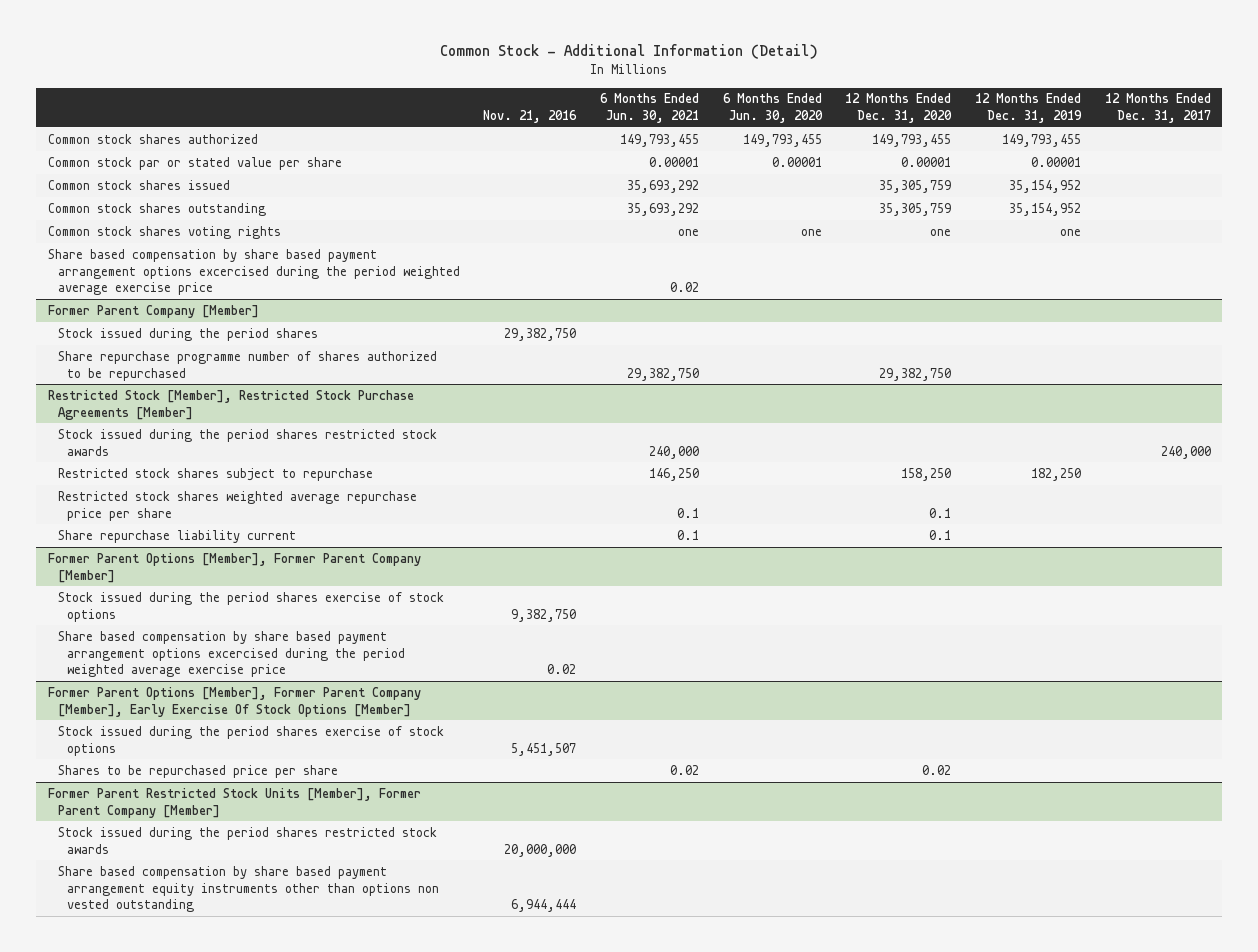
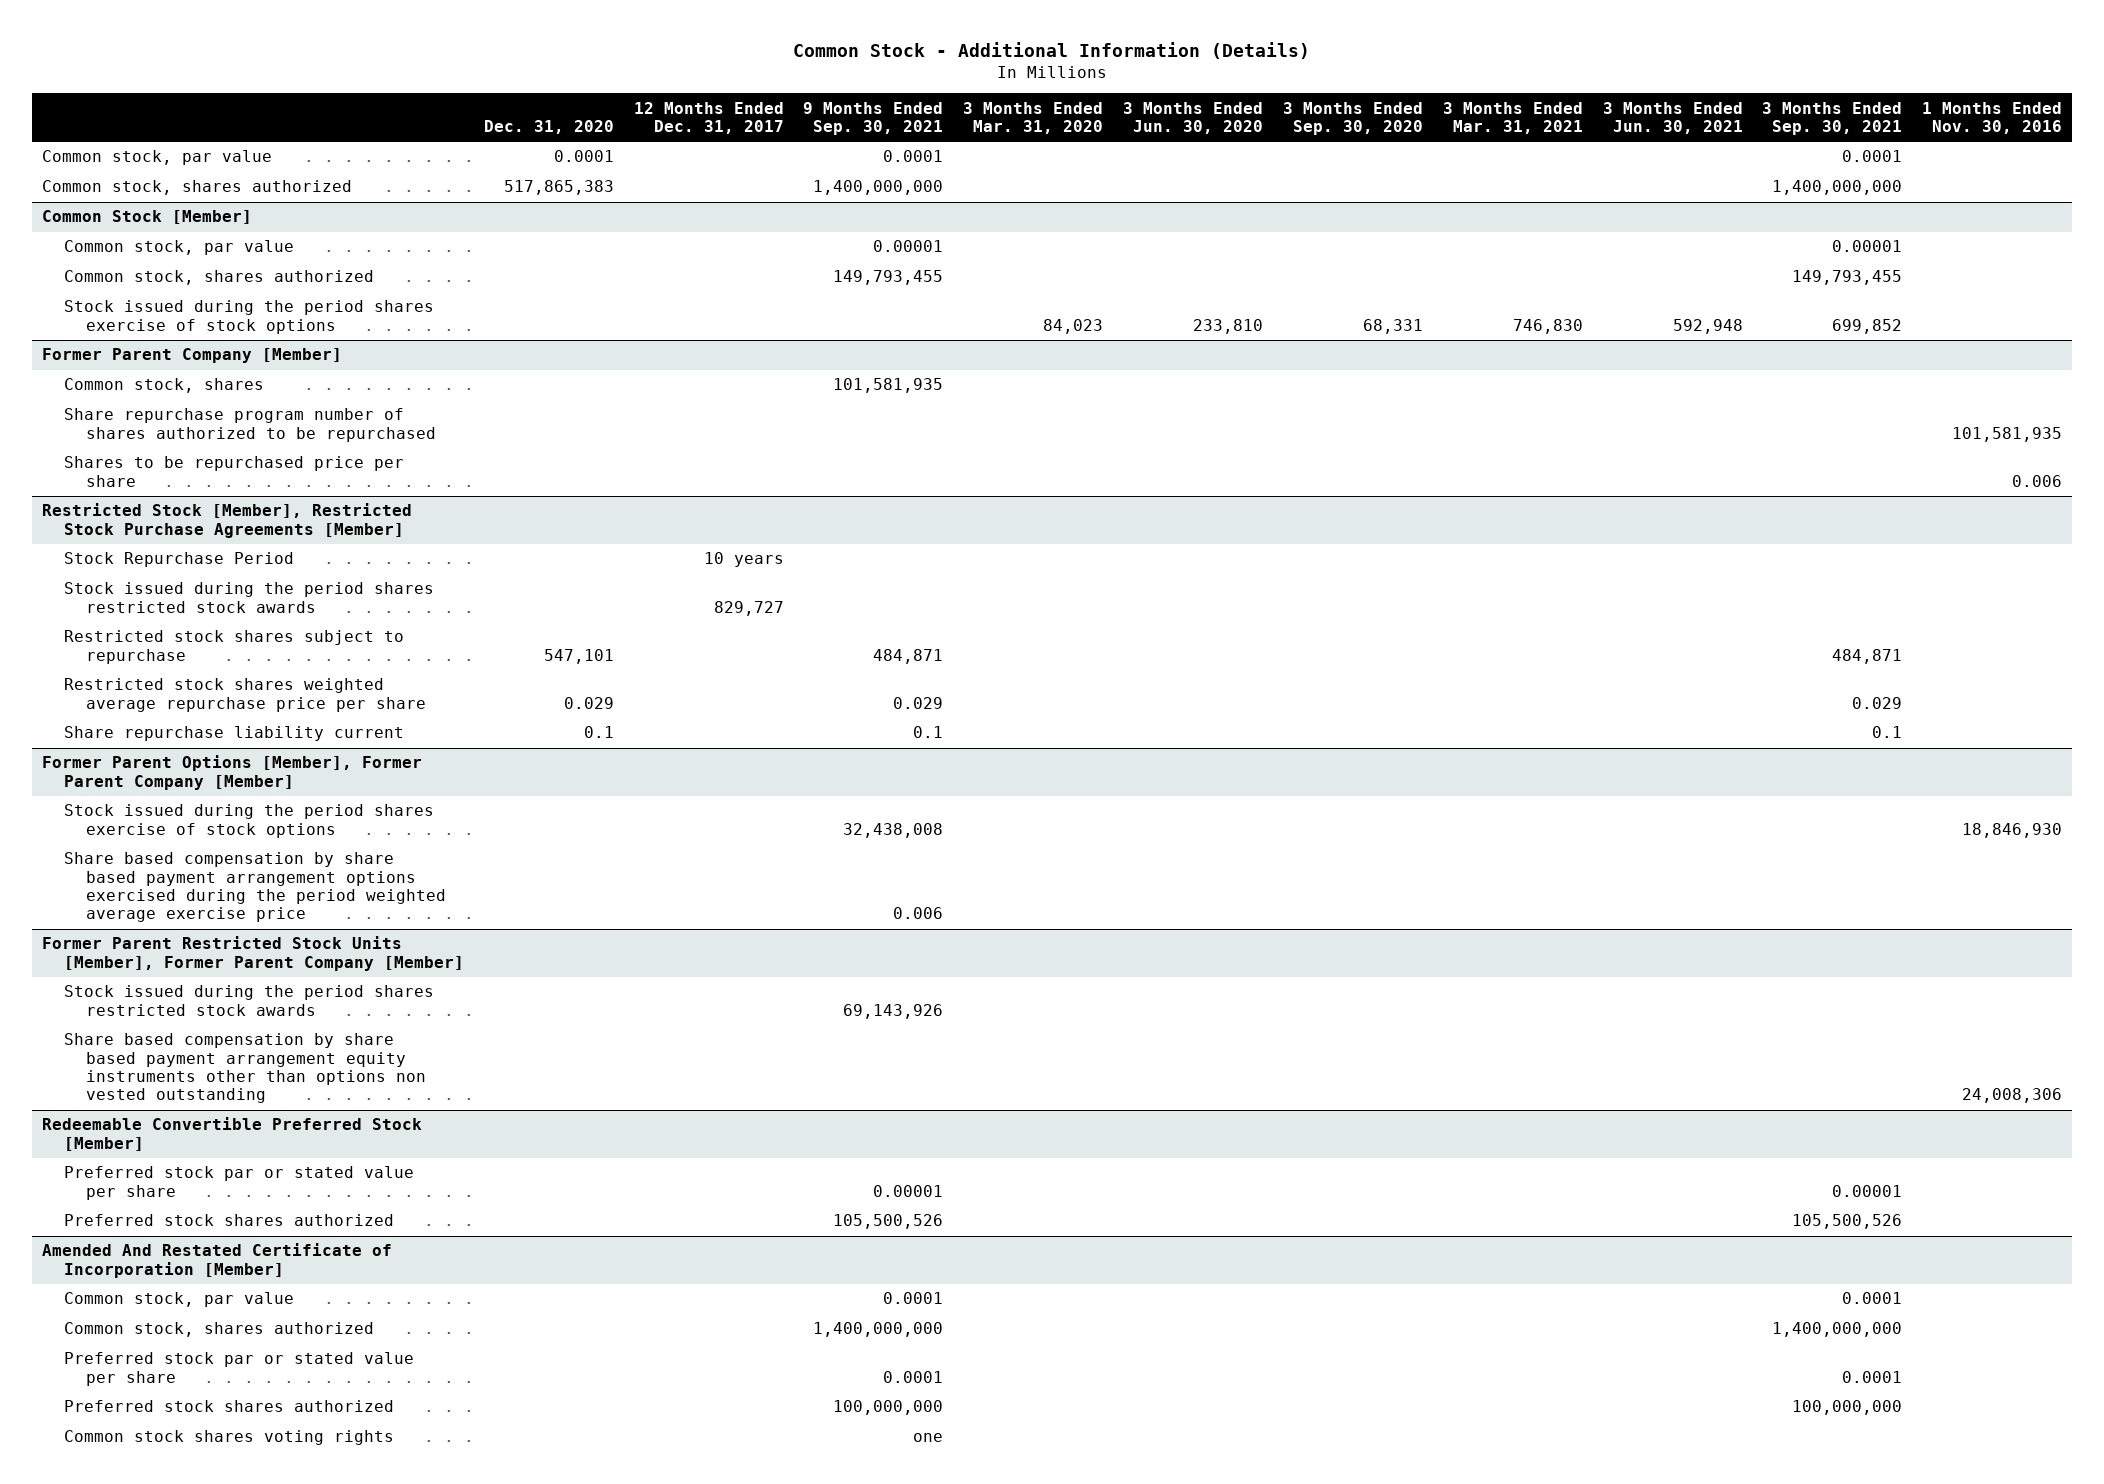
- Common Stock - Additional Information (Detail)
+ Common Stock - Additional Information (Details)
- | Nov. 21, 2016 | 6 Months Ended Jun. 30, 2021 | 6 Months Ended Jun. 30, 2020 | 12 Months Ended Dec. 31, 2020 | 12 Months Ended Dec. 31, 2019 | 12 Months Ended Dec. 31, 2017
+ | Dec. 31, 2020 | 12 Months Ended Dec. 31, 2017 | 9 Months Ended Sep. 30, 2021 | 3 Months Ended Mar. 31, 2020 | 3 Months Ended Jun. 30, 2020 | 3 Months Ended Sep. 30, 2020 | 3 Months Ended Mar. 31, 2021 | 3 Months Ended Jun. 30, 2021 | 3 Months Ended Sep. 30, 2021 | 1 Months Ended Nov. 30, 2016
- Common stock shares authorized | | 149,793,455 | 149,793,455 | 149,793,455 | 149,793,455 |
- Common stock par or stated value per share | | 0.00001 | 0.00001 | 0.00001 | 0.00001 |
- Common stock shares issued | | 35,693,292 | | 35,305,759 | 35,154,952 |
- Common stock shares outstanding | | 35,693,292 | | 35,305,759 | 35,154,952 |
- Common stock shares voting rights | | one | one | one | one |
- Share based compensation by share based payment arrangement options excercised during the period weighted average exercise price | | 0.02 | | | |
+ Common stock, par value | 0.0001 | | 0.0001 | | | | | | 0.0001 |
+ Common stock, shares authorized | 517,865,383 | | 1,400,000,000 | | | | | | 1,400,000,000 |
+ Common Stock [Member]
+ Common stock, par value | | | 0.00001 | | | | | | 0.00001 |
+ Common stock, shares authorized | | | 149,793,455 | | | | | | 149,793,455 |
+ Stock issued during the period shares exercise of stock options | | | | 84,023 | 233,810 | 68,331 | 746,830 | 592,948 | 699,852 |
@ Former Parent Company [Member]
- Stock issued during the period shares | 29,382,750 | | | | |
- Share repurchase programme number of shares authorized to be repurchased | | 29,382,750 | | 29,382,750 | |
+ Common stock, shares | | | 101,581,935 | | | | | | |
+ Share repurchase program number of shares authorized to be repurchased | | | | | | | | | | 101,581,935
+ Shares to be repurchased price per share | | | | | | | | | | 0.006
@ Restricted Stock [Member], Restricted Stock Purchase Agreements [Member]
- Stock issued during the period shares restricted stock awards | | 240,000 | | | | 240,000
+ Stock Repurchase Period | | 10 years | | | | | | | |
+ Stock issued during the period shares restricted stock awards | | 829,727 | | | | | | | |
@ Former Parent Options [Member], Former Parent Company [Member]
- Share based compensation by share based payment arrangement options excercised during the period weighted average exercise price | 0.02 | | | | |
- Former Parent Options [Member], Former Parent Company [Member], Early Exercise Of Stock Options [Member]
- Stock issued during the period shares exercise of stock options | 5,451,507 | | | | |
- Shares to be repurchased price per share | | 0.02 | | 0.02 | |
@ Former Parent Options [Member], Former Parent Company [Member]
+ Share based compensation by share based payment arrangement options exercised during the period weighted average exercise price | | | 0.006 | | | | | | |
+ Redeemable Convertible Preferred Stock [Member]
+ Preferred stock par or stated value per share | | | 0.00001 | | | | | | 0.00001 |
+ Preferred stock shares authorized | | | 105,500,526 | | | | | | 105,500,526 |
+ Amended And Restated Certificate of Incorporation [Member]
+ Common stock, par value | | | 0.0001 | | | | | | 0.0001 |
+ Common stock, shares authorized | | | 1,400,000,000 | | | | | | 1,400,000,000 |
+ Preferred stock par or stated value per share | | | 0.0001 | | | | | | 0.0001 |
+ Preferred stock shares authorized | | | 100,000,000 | | | | | | 100,000,000 |
+ Common stock shares voting rights | | | one | | | | | | |

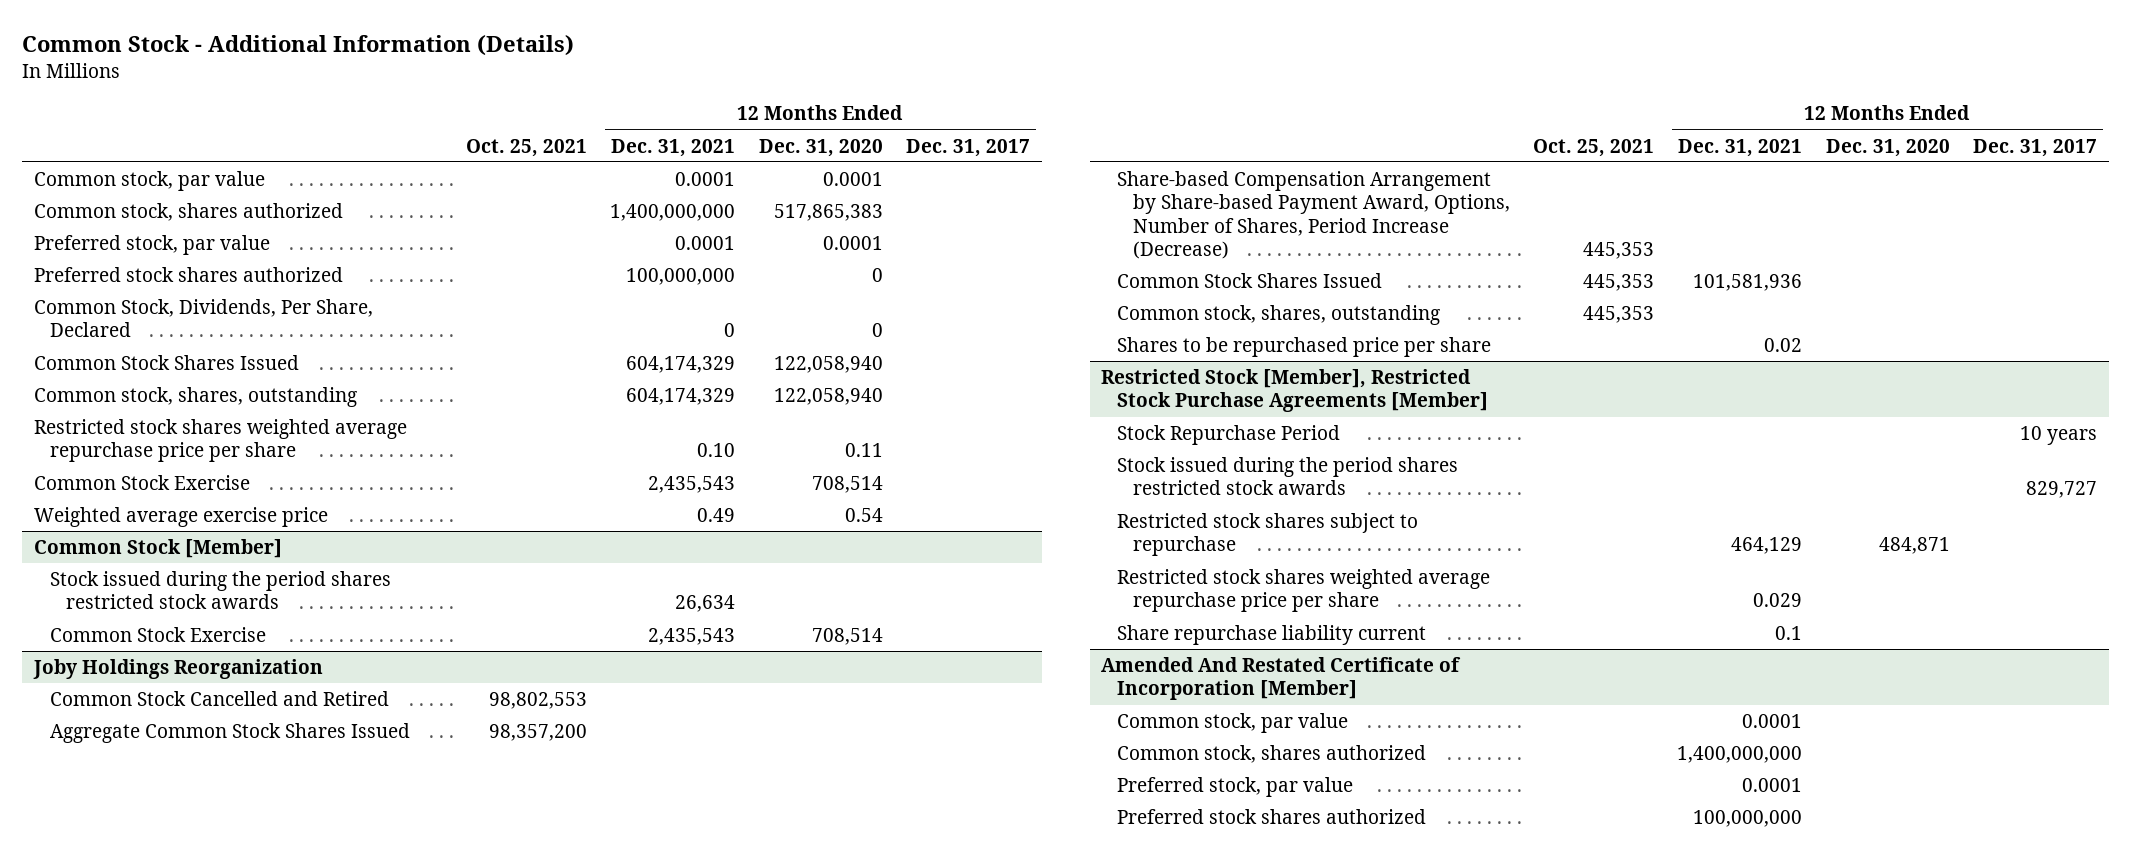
- | Dec. 31, 2020 | 12 Months Ended Dec. 31, 2017 | 9 Months Ended Sep. 30, 2021 | 3 Months Ended Mar. 31, 2020 | 3 Months Ended Jun. 30, 2020 | 3 Months Ended Sep. 30, 2020 | 3 Months Ended Mar. 31, 2021 | 3 Months Ended Jun. 30, 2021 | 3 Months Ended Sep. 30, 2021 | 1 Months Ended Nov. 30, 2016
+ | Oct. 25, 2021 | 12 Months Ended Dec. 31, 2021 | 12 Months Ended Dec. 31, 2020 | 12 Months Ended Dec. 31, 2017
+ Preferred stock, par value | | 0.0001 | 0.0001 |
+ Preferred stock shares authorized | | 100,000,000 | 0 |
+ Common Stock, Dividends, Per Share, Declared | | 0 | 0 |
+ Common Stock Shares Issued | | 604,174,329 | 122,058,940 |
+ Common stock, shares, outstanding | | 604,174,329 | 122,058,940 |
+ Restricted stock shares weighted average repurchase price per share | | 0.10 | 0.11 |
+ Common Stock Exercise | | 2,435,543 | 708,514 |
+ Weighted average exercise price | | 0.49 | 0.54 |
@ Common Stock [Member]
- Common stock, par value | | | 0.00001 | | | | | | 0.00001 |
- Common stock, shares authorized | | | 149,793,455 | | | | | | 149,793,455 |
- Stock issued during the period shares exercise of stock options | | | | 84,023 | 233,810 | 68,331 | 746,830 | 592,948 | 699,852 |
- Former Parent Company [Member]
- Common stock, shares | | | 101,581,935 | | | | | | |
- Share repurchase program number of shares authorized to be repurchased | | | | | | | | | | 101,581,935
- Shares to be repurchased price per share | | | | | | | | | | 0.006
@ Common Stock [Member]
+ Stock issued during the period shares restricted stock awards | | 26,634 | |
+ Common Stock Exercise | | 2,435,543 | 708,514 |
+ Joby Holdings Reorganization
+ Common Stock Cancelled and Retired | 98,802,553 | | |
+ Aggregate Common Stock Shares Issued | 98,357,200 | | |
+ Share-based Compensation Arrangement by Share-based Payment Award, Options, Number of Shares, Period Increase (Decrease) | 445,353 | | |
+ Common Stock Shares Issued | 445,353 | 101,581,936 | |
+ Common stock, shares, outstanding | 445,353 | | |
+ Shares to be repurchased price per share | | 0.02 | |
- Former Parent Options [Member], Former Parent Company [Member]
- Stock issued during the period shares exercise of stock options | | | 32,438,008 | | | | | | | 18,846,930
- Share based compensation by share based payment arrangement options exercised during the period weighted average exercise price | | | 0.006 | | | | | | |
- Former Parent Restricted Stock Units [Member], Former Parent Company [Member]
- Stock issued during the period shares restricted stock awards | | | 69,143,926 | | | | | | |
- Share based compensation by share based payment arrangement equity instruments other than options non vested outstanding | | | | | | | | | | 24,008,306
- Redeemable Convertible Preferred Stock [Member]
- Preferred stock par or stated value per share | | | 0.00001 | | | | | | 0.00001 |
- Preferred stock shares authorized | | | 105,500,526 | | | | | | 105,500,526 |
@ Amended And Restated Certificate of Incorporation [Member]
- Preferred stock par or stated value per share | | | 0.0001 | | | | | | 0.0001 |
+ Preferred stock, par value | | 0.0001 | |
- Common stock shares voting rights | | | one | | | | | | |

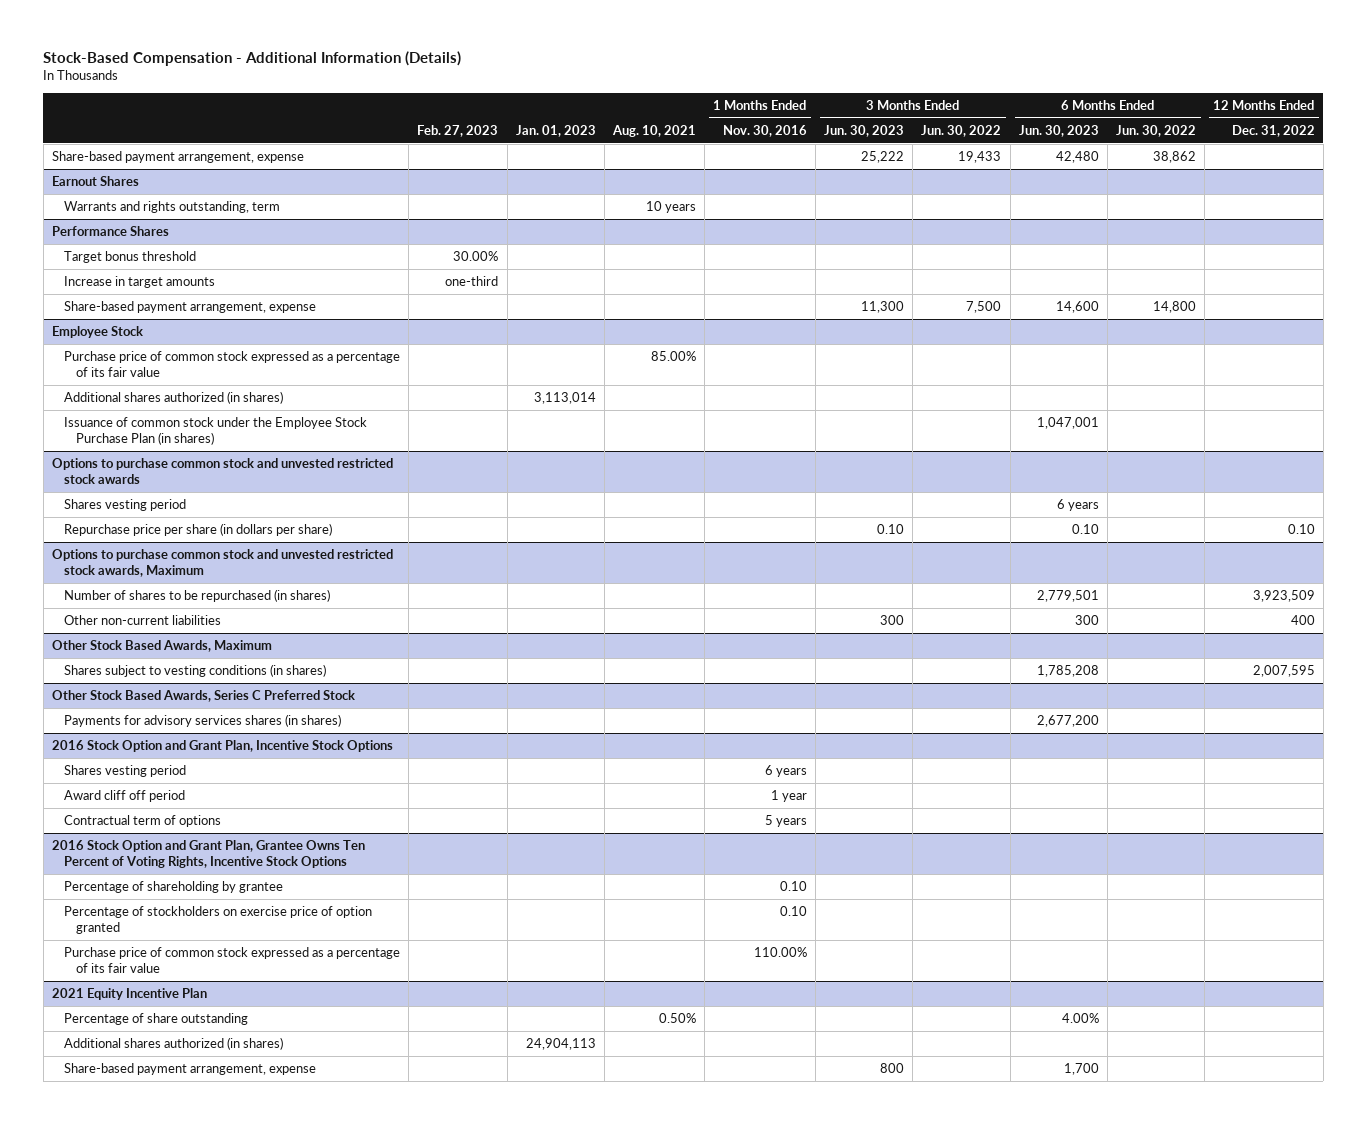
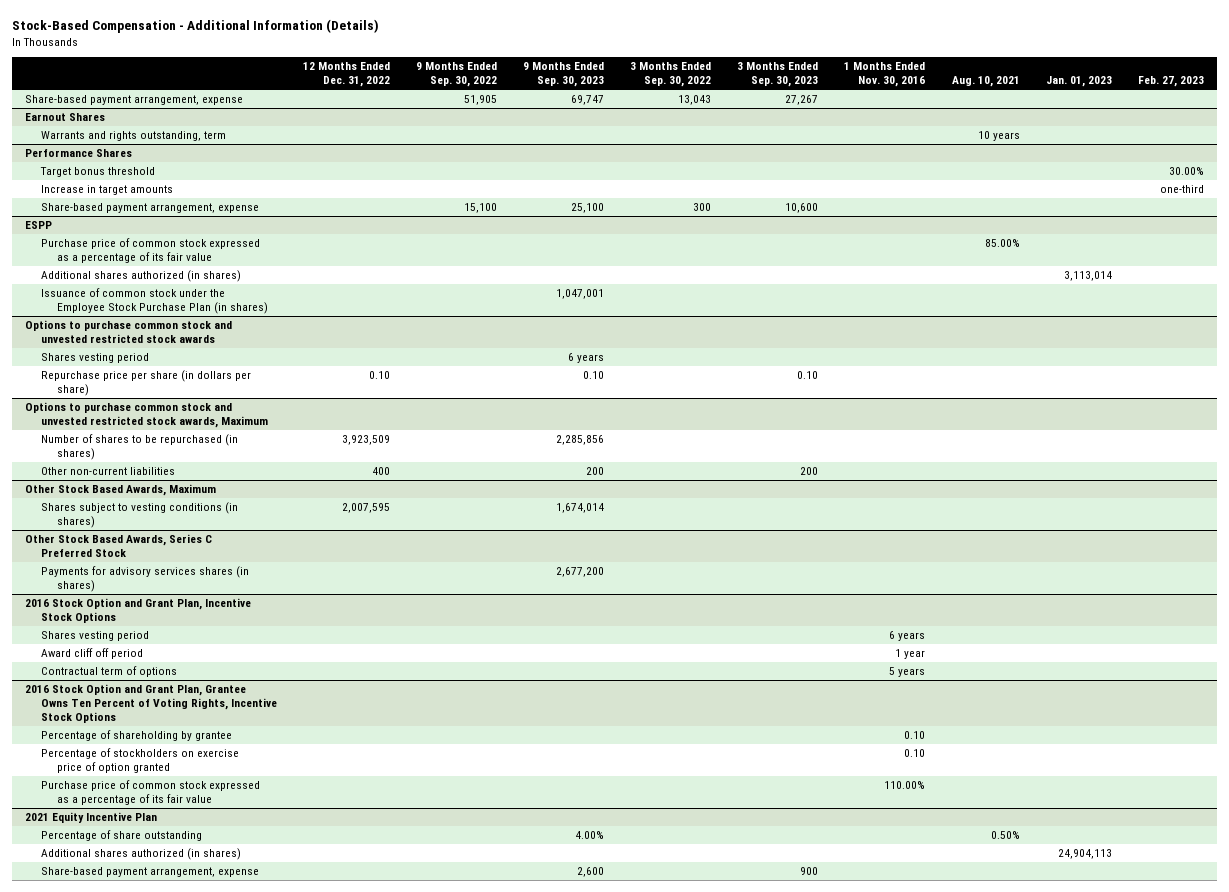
- | Feb. 27, 2023 | Jan. 01, 2023 | Aug. 10, 2021 | 1 Months Ended Nov. 30, 2016 | 3 Months Ended Jun. 30, 2023 | 3 Months Ended Jun. 30, 2022 | 6 Months Ended Jun. 30, 2023 | 6 Months Ended Jun. 30, 2022 | 12 Months Ended Dec. 31, 2022
+ | 12 Months Ended Dec. 31, 2022 | 9 Months Ended Sep. 30, 2022 | 9 Months Ended Sep. 30, 2023 | 3 Months Ended Sep. 30, 2022 | 3 Months Ended Sep. 30, 2023 | 1 Months Ended Nov. 30, 2016 | Aug. 10, 2021 | Jan. 01, 2023 | Feb. 27, 2023
- Employee Stock
+ ESPP

